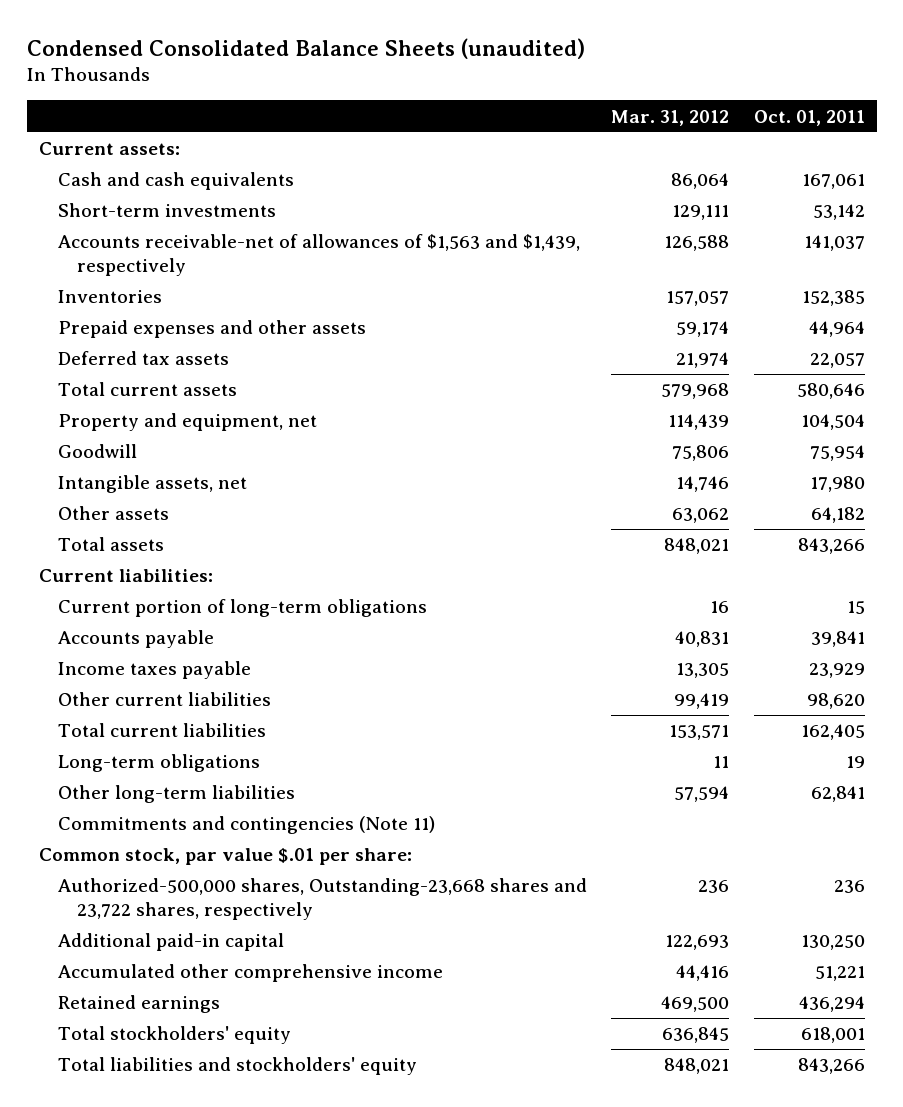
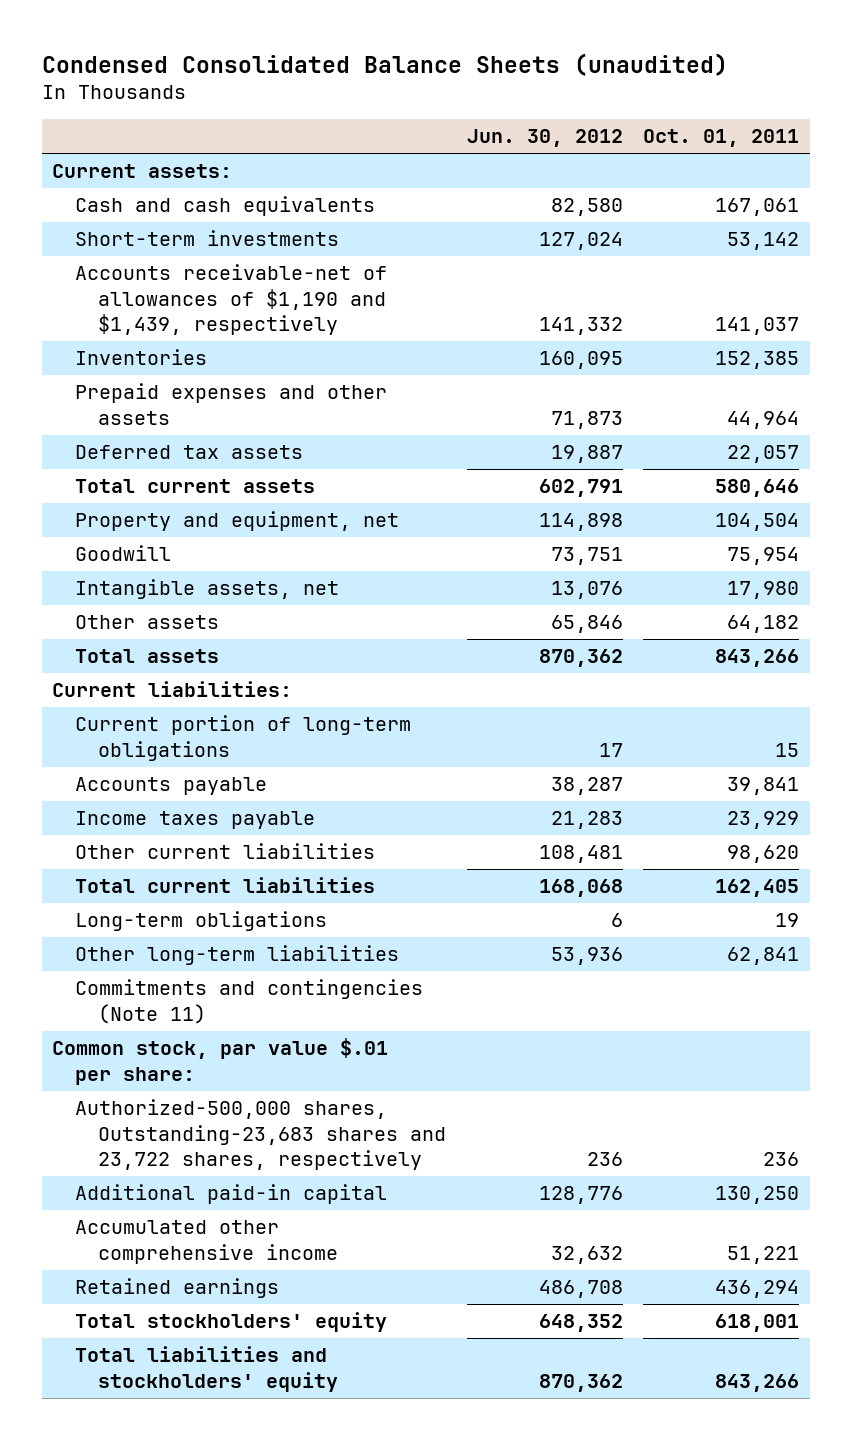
- | Mar. 31, 2012 | Oct. 01, 2011
+ | Jun. 30, 2012 | Oct. 01, 2011
- Accounts receivable-net of allowances of $1,563 and $1,439, respectively | 126,588 | 141,037
+ Accounts receivable-net of allowances of $1,190 and $1,439, respectively | 141,332 | 141,037
- Authorized-500,000 shares, Outstanding-23,668 shares and 23,722 shares, respectively | 236 | 236
+ Authorized-500,000 shares, Outstanding-23,683 shares and 23,722 shares, respectively | 236 | 236

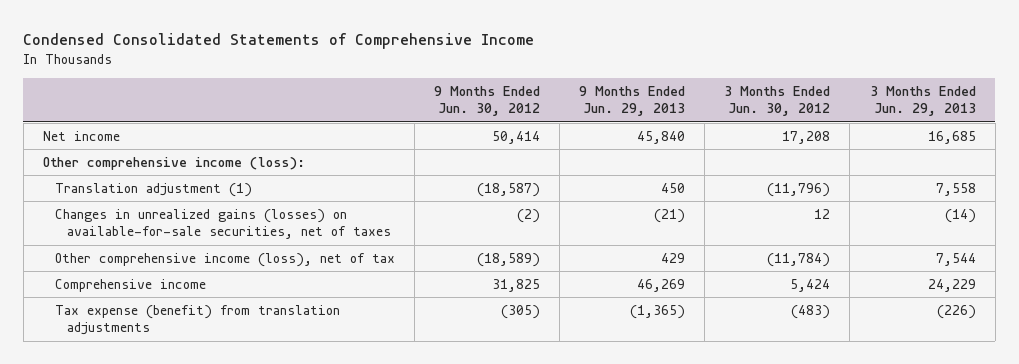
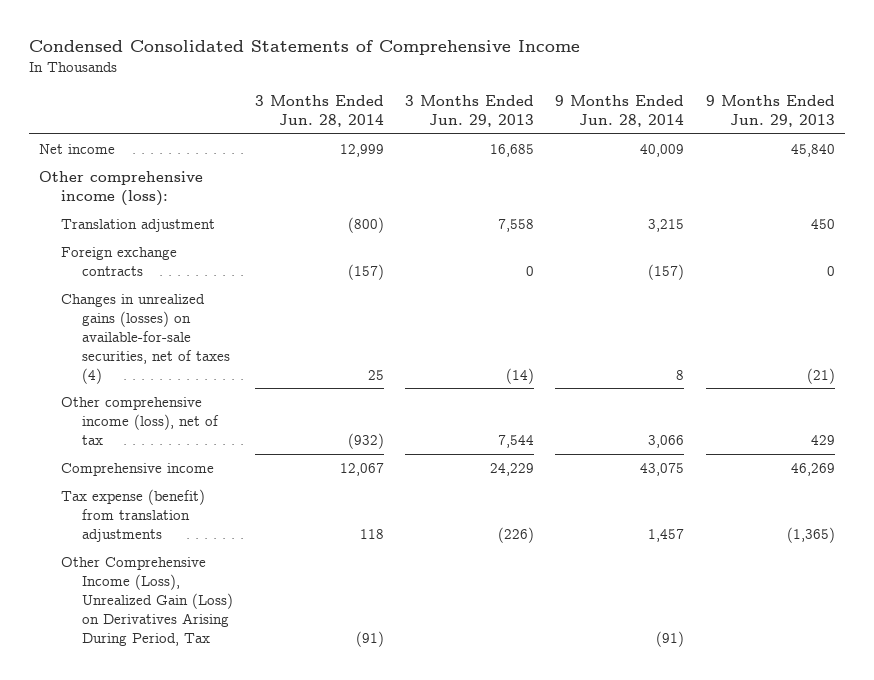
- | 9 Months Ended Jun. 30, 2012 | 9 Months Ended Jun. 29, 2013 | 3 Months Ended Jun. 30, 2012 | 3 Months Ended Jun. 29, 2013
+ | 3 Months Ended Jun. 28, 2014 | 3 Months Ended Jun. 29, 2013 | 9 Months Ended Jun. 28, 2014 | 9 Months Ended Jun. 29, 2013
- Translation adjustment (1) | (18,587) | 450 | (11,796) | 7,558
- Changes in unrealized gains (losses) on available-for-sale securities, net of taxes | (2) | (21) | 12 | (14)
+ Translation adjustment | (800) | 7,558 | 3,215 | 450
+ Foreign exchange contracts | (157) | 0 | (157) | 0
+ Changes in unrealized gains (losses) on available-for-sale securities, net of taxes (4) | 25 | (14) | 8 | (21)
+ Other Comprehensive Income (Loss), Unrealized Gain (Loss) on Derivatives Arising During Period, Tax | (91) | | (91) |

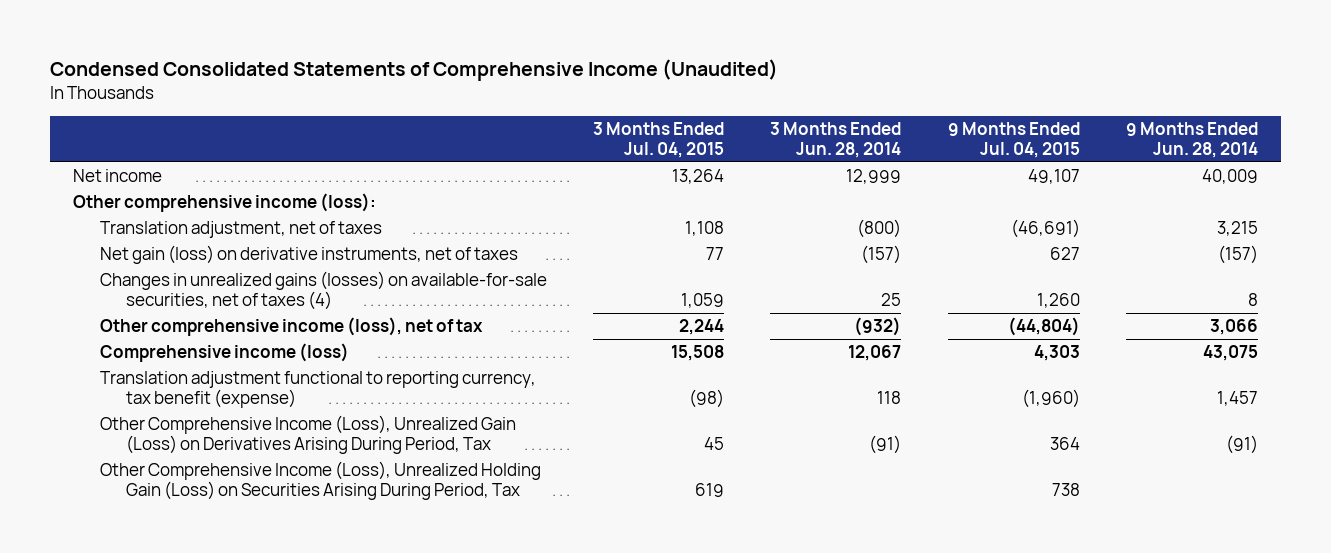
- Condensed Consolidated Statements of Comprehensive Income
+ Condensed Consolidated Statements of Comprehensive Income (Unaudited)
- | 3 Months Ended Jun. 28, 2014 | 3 Months Ended Jun. 29, 2013 | 9 Months Ended Jun. 28, 2014 | 9 Months Ended Jun. 29, 2013
+ | 3 Months Ended Jul. 04, 2015 | 3 Months Ended Jun. 28, 2014 | 9 Months Ended Jul. 04, 2015 | 9 Months Ended Jun. 28, 2014
- Translation adjustment | (800) | 7,558 | 3,215 | 450
- Foreign exchange contracts | (157) | 0 | (157) | 0
+ Translation adjustment, net of taxes | 1,108 | (800) | (46,691) | 3,215
+ Net gain (loss) on derivative instruments, net of taxes | 77 | (157) | 627 | (157)
- Comprehensive income | 12,067 | 24,229 | 43,075 | 46,269
- Tax expense (benefit) from translation adjustments | 118 | (226) | 1,457 | (1,365)
+ Comprehensive income (loss) | 15,508 | 12,067 | 4,303 | 43,075
+ Translation adjustment functional to reporting currency, tax benefit (expense) | (98) | 118 | (1,960) | 1,457
+ Other Comprehensive Income (Loss), Unrealized Holding Gain (Loss) on Securities Arising During Period, Tax | 619 | | 738 |

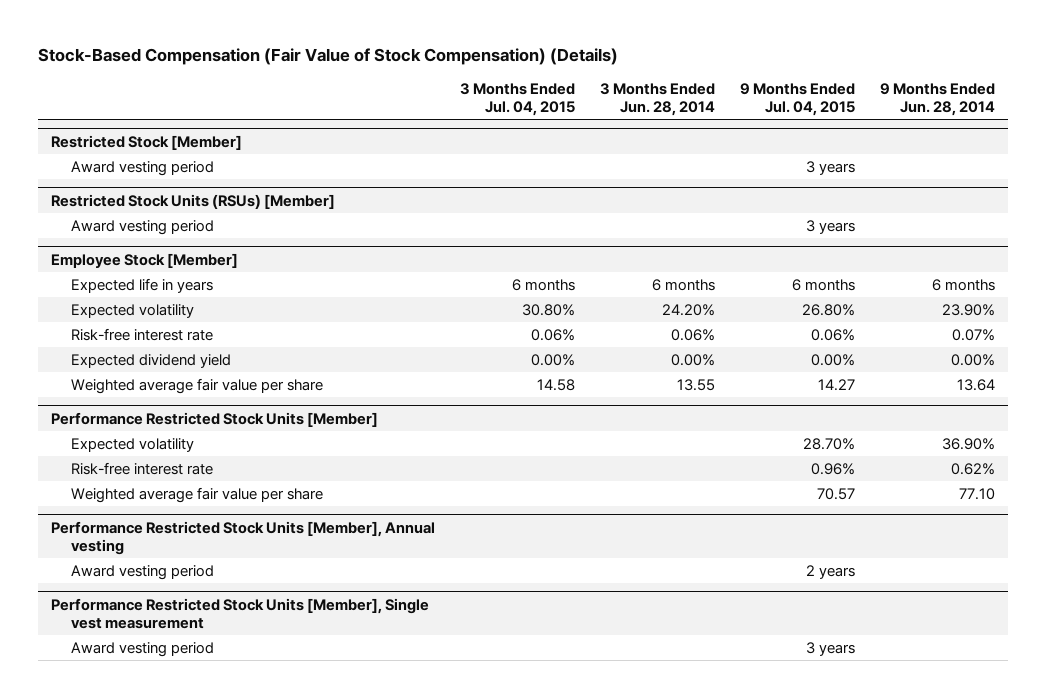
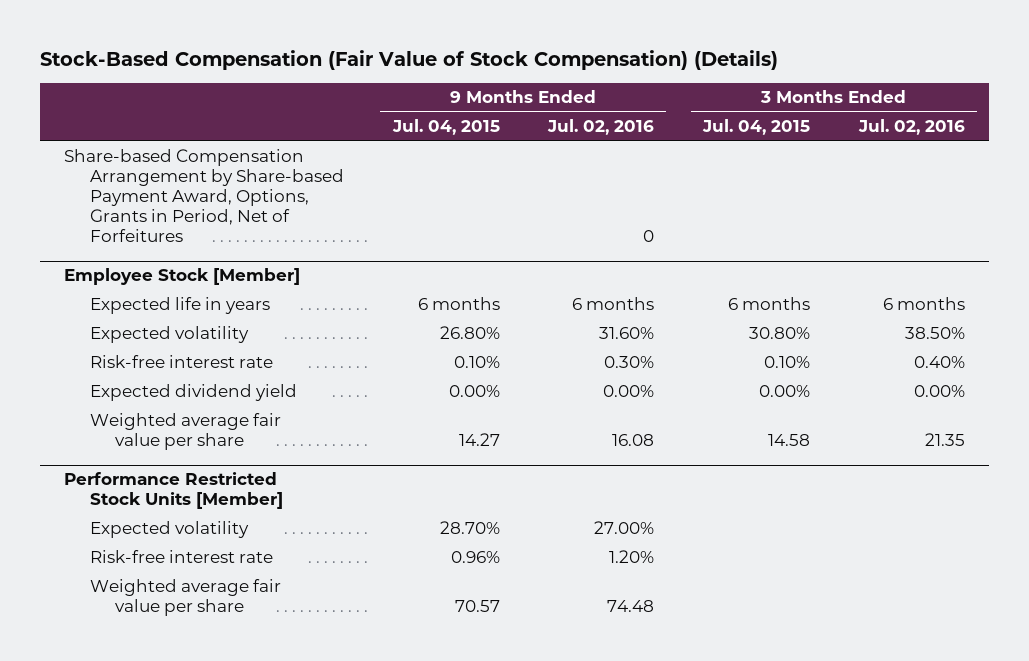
- | 3 Months Ended Jul. 04, 2015 | 3 Months Ended Jun. 28, 2014 | 9 Months Ended Jul. 04, 2015 | 9 Months Ended Jun. 28, 2014
+ | 9 Months Ended Jul. 04, 2015 | 9 Months Ended Jul. 02, 2016 | 3 Months Ended Jul. 04, 2015 | 3 Months Ended Jul. 02, 2016
- Restricted Stock [Member]
- Award vesting period | | | 3 years |
- Restricted Stock Units (RSUs) [Member]
- Award vesting period | | | 3 years |
+ Share-based Compensation Arrangement by Share-based Payment Award, Options, Grants in Period, Net of Forfeitures | | 0 | |
@ Employee Stock [Member]
- Risk-free interest rate | 0.06% | 0.06% | 0.06% | 0.07%
+ Risk-free interest rate | 0.10% | 0.30% | 0.10% | 0.40%
- Performance Restricted Stock Units [Member], Annual vesting
- Award vesting period | | | 2 years |
- Performance Restricted Stock Units [Member], Single vest measurement
- Award vesting period | | | 3 years |

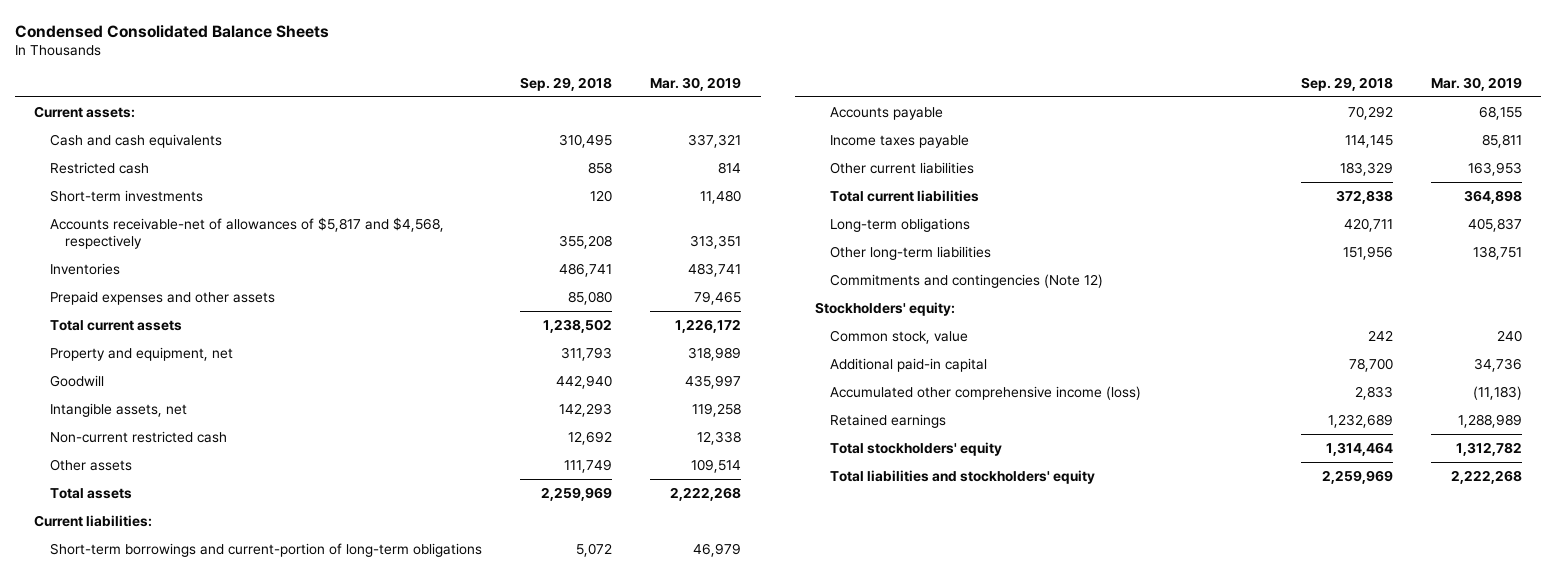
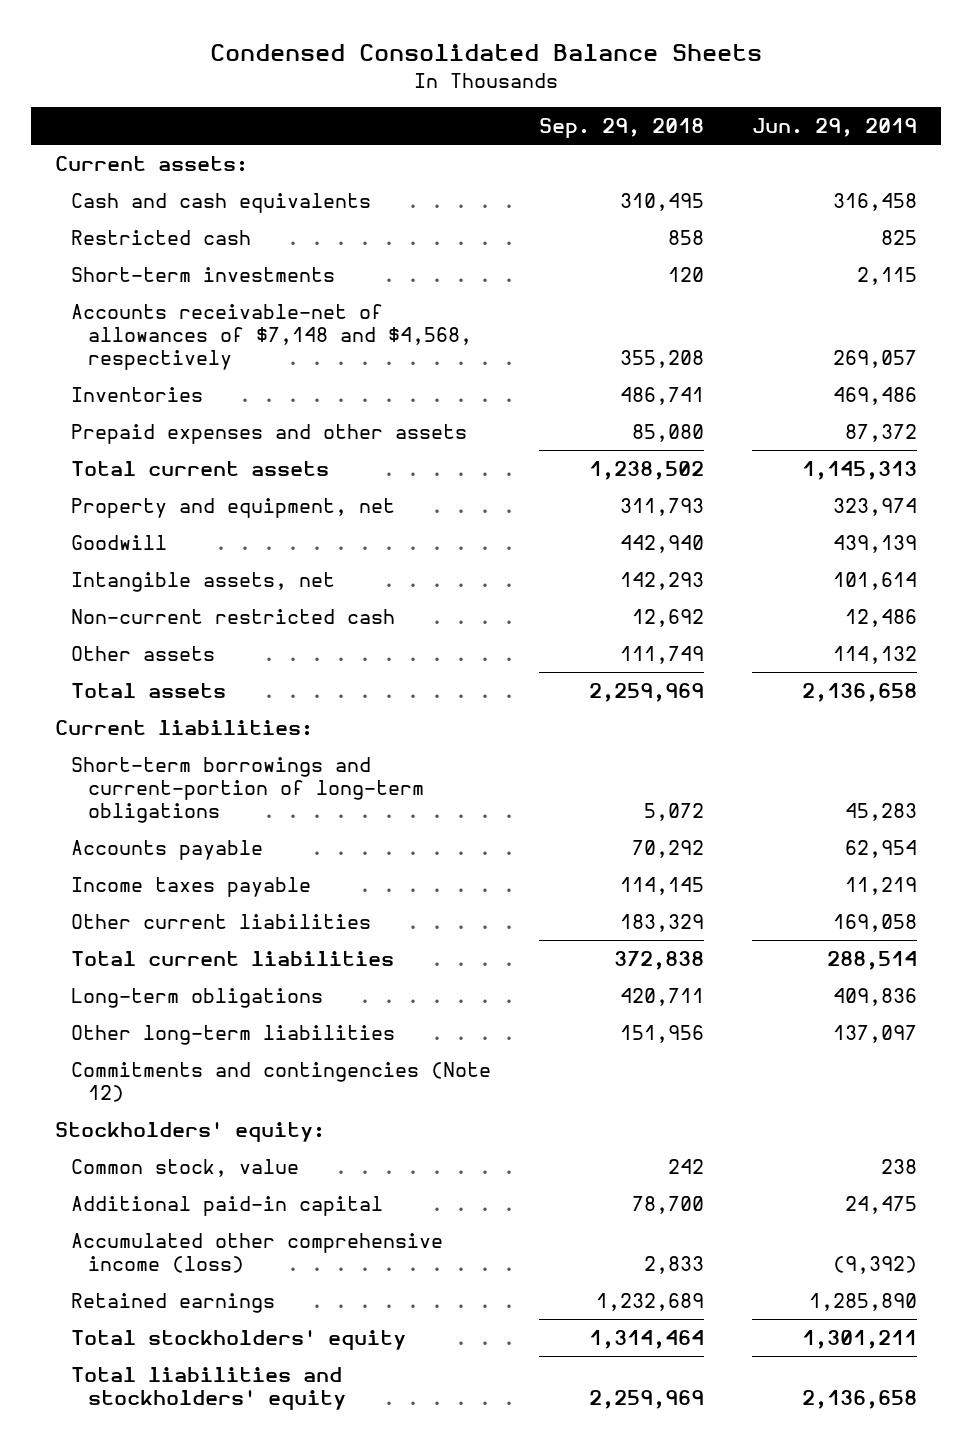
- | Sep. 29, 2018 | Mar. 30, 2019
+ | Sep. 29, 2018 | Jun. 29, 2019
- Accounts receivable-net of allowances of $5,817 and $4,568, respectively | 355,208 | 313,351
+ Accounts receivable-net of allowances of $7,148 and $4,568, respectively | 355,208 | 269,057

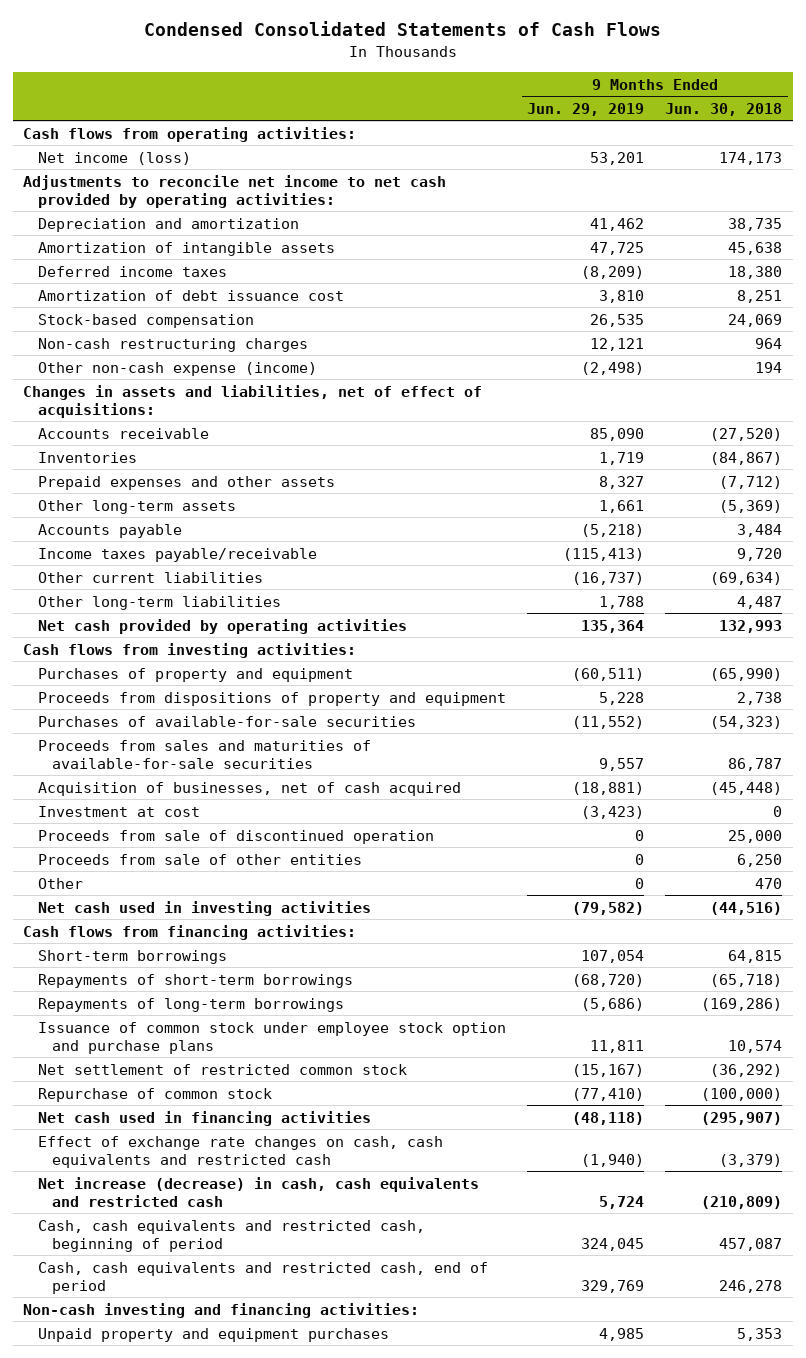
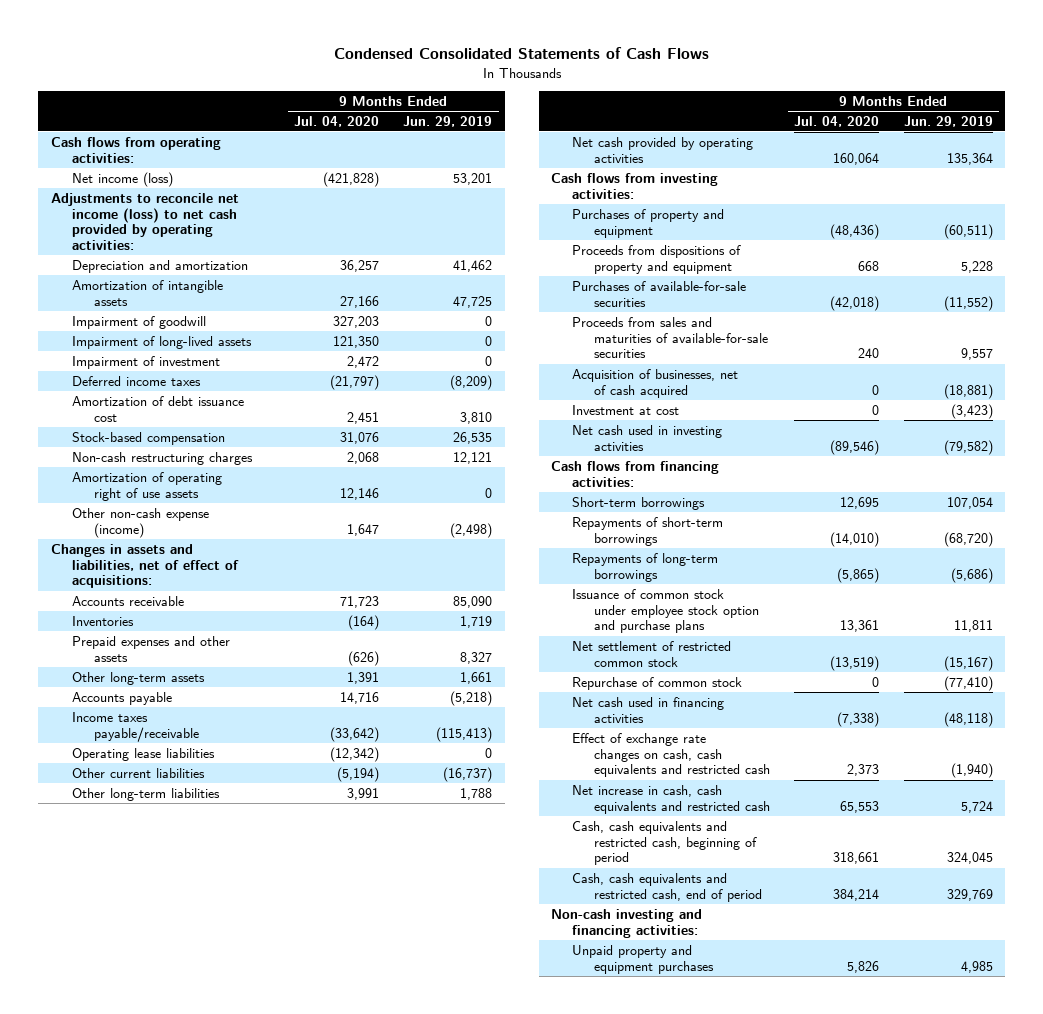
- | 9 Months Ended Jun. 29, 2019 | 9 Months Ended Jun. 30, 2018
+ | 9 Months Ended Jul. 04, 2020 | 9 Months Ended Jun. 29, 2019
- Adjustments to reconcile net income to net cash provided by operating activities:
+ Adjustments to reconcile net income (loss) to net cash provided by operating activities:
+ Impairment of goodwill | 327,203 | 0
+ Impairment of long-lived assets | 121,350 | 0
+ Impairment of investment | 2,472 | 0
+ Amortization of operating right of use assets | 12,146 | 0
+ Operating lease liabilities | (12,342) | 0
- Proceeds from sale of discontinued operation | 0 | 25,000
- Proceeds from sale of other entities | 0 | 6,250
- Other | 0 | 470
- Net increase (decrease) in cash, cash equivalents and restricted cash | 5,724 | (210,809)
+ Net increase in cash, cash equivalents and restricted cash | 65,553 | 5,724

